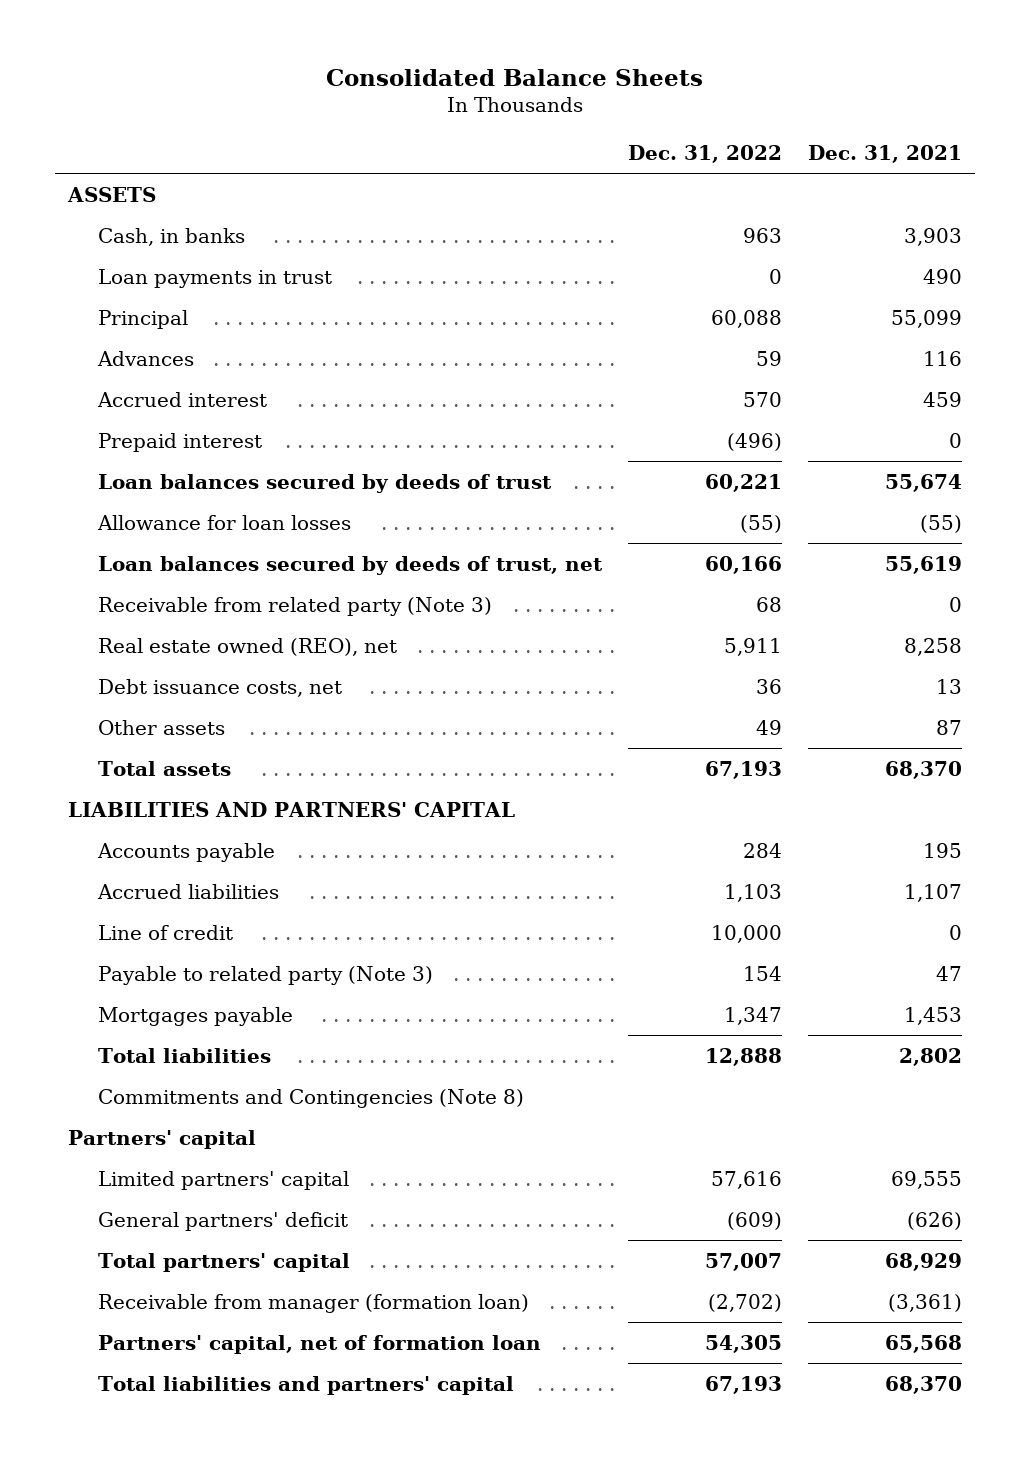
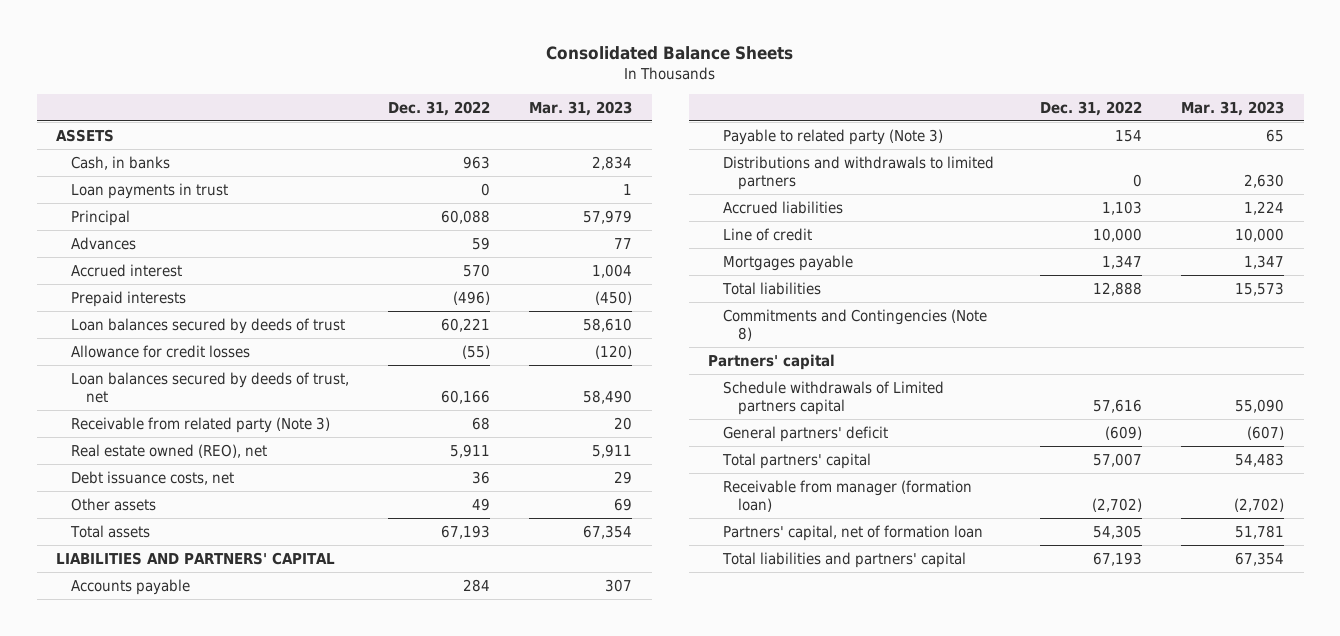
- | Dec. 31, 2022 | Dec. 31, 2021
+ | Dec. 31, 2022 | Mar. 31, 2023
- Prepaid interest | (496) | 0
+ Prepaid interests | (496) | (450)
- Allowance for loan losses | (55) | (55)
+ Allowance for credit losses | (55) | (120)
moved up: Payable to related party (Note 3) | 154 | 65
+ Distributions and withdrawals to limited partners | 0 | 2,630
- Limited partners' capital | 57,616 | 69,555
+ Schedule withdrawals of Limited partners capital | 57,616 | 55,090

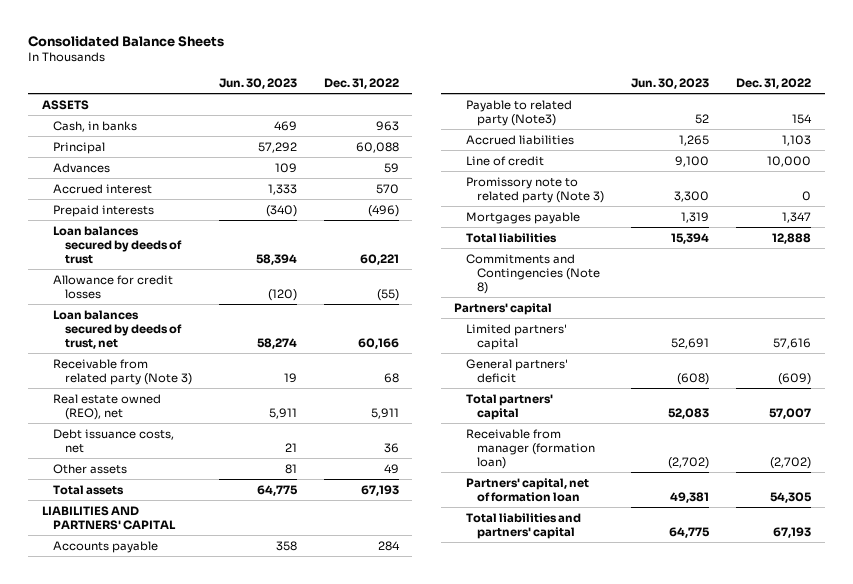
- | Dec. 31, 2022 | Mar. 31, 2023
+ | Jun. 30, 2023 | Dec. 31, 2022
- Loan payments in trust | 0 | 1
- Payable to related party (Note 3) | 154 | 65
- Distributions and withdrawals to limited partners | 0 | 2,630
+ Payable to related party (Note3) | 52 | 154
+ Promissory note to related party (Note 3) | 3,300 | 0
- Schedule withdrawals of Limited partners capital | 57,616 | 55,090
+ Limited partners' capital | 52,691 | 57,616

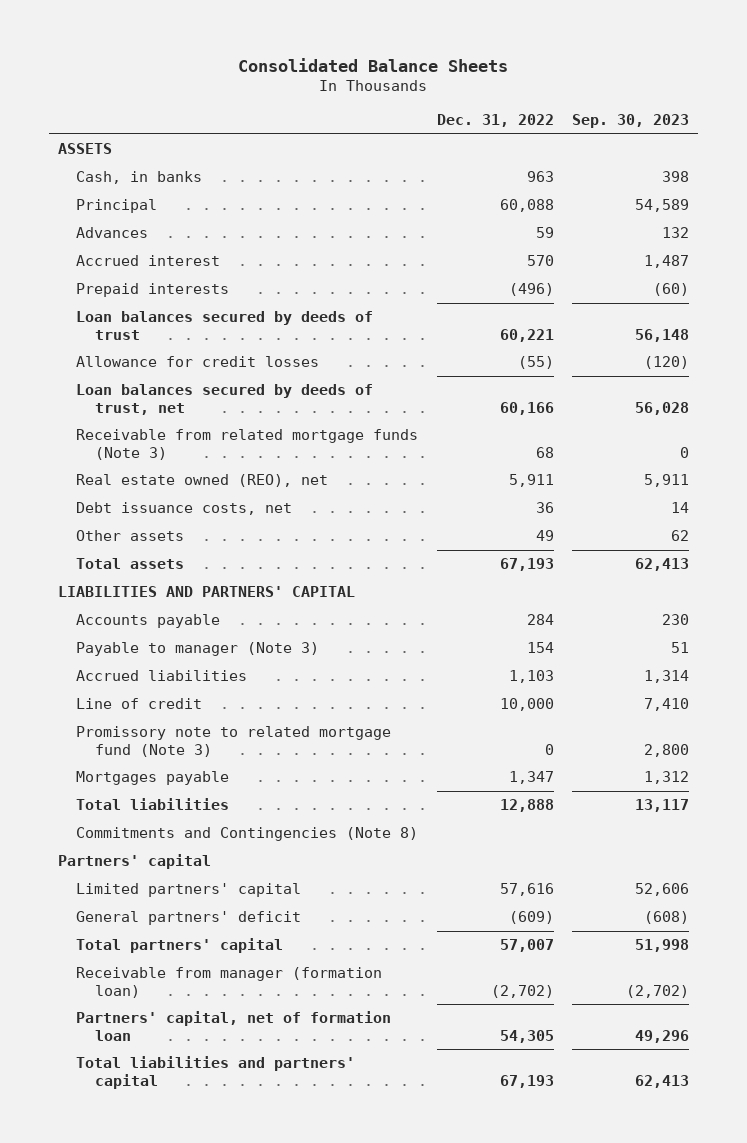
- | Jun. 30, 2023 | Dec. 31, 2022
+ | Dec. 31, 2022 | Sep. 30, 2023
- Receivable from related party (Note 3) | 19 | 68
+ Receivable from related mortgage funds (Note 3) | 68 | 0
- Payable to related party (Note3) | 52 | 154
+ Payable to manager (Note 3) | 154 | 51
- Promissory note to related party (Note 3) | 3,300 | 0
+ Promissory note to related mortgage fund (Note 3) | 0 | 2,800

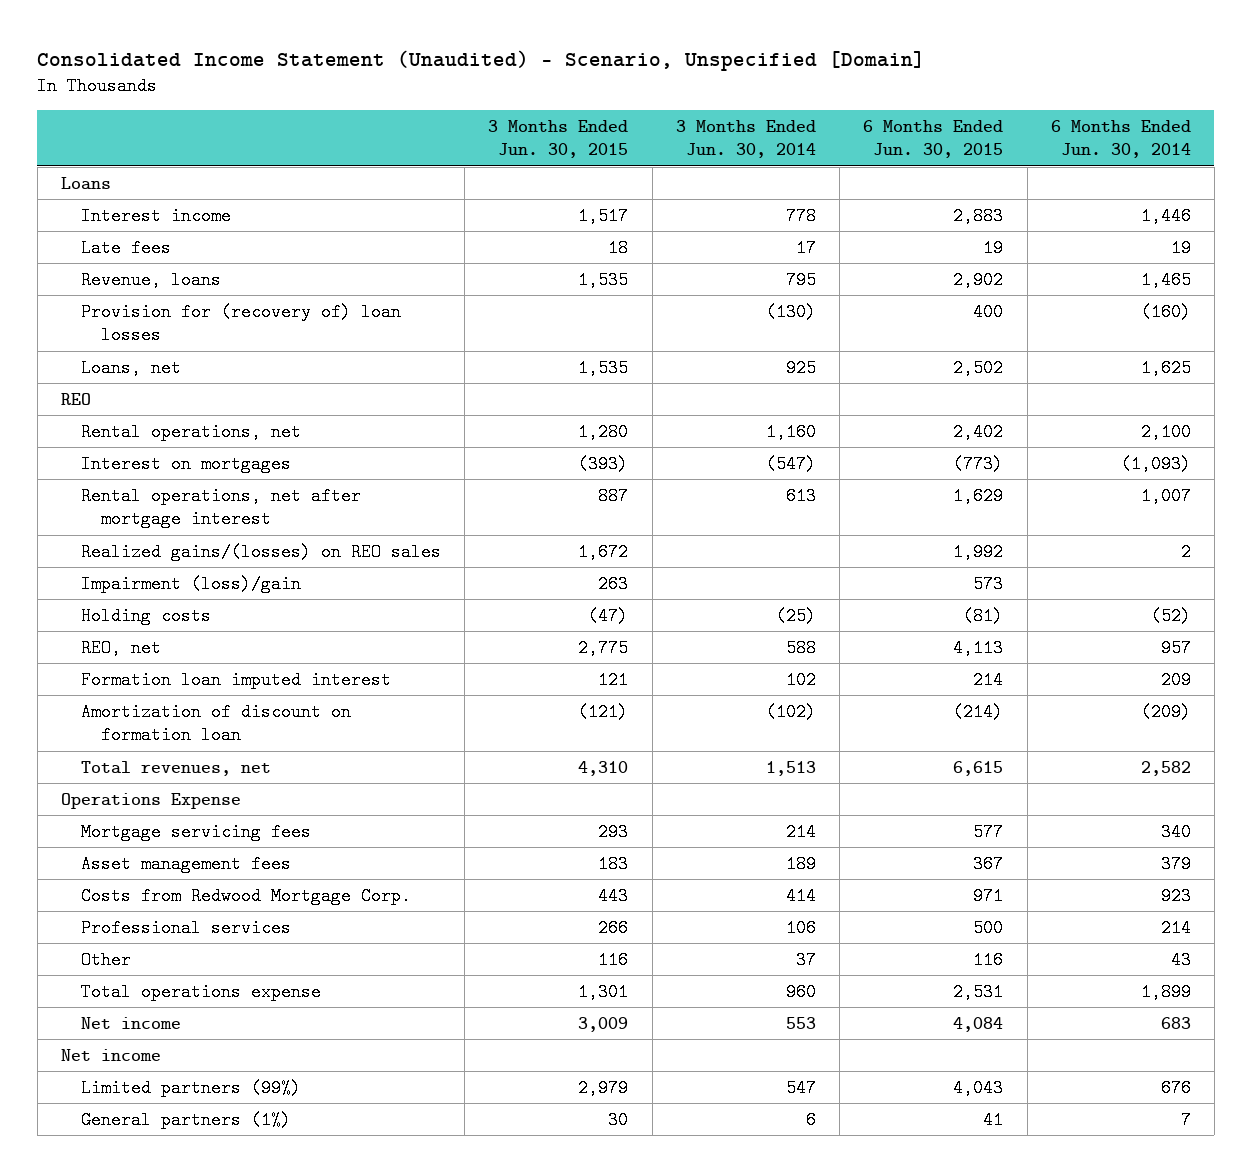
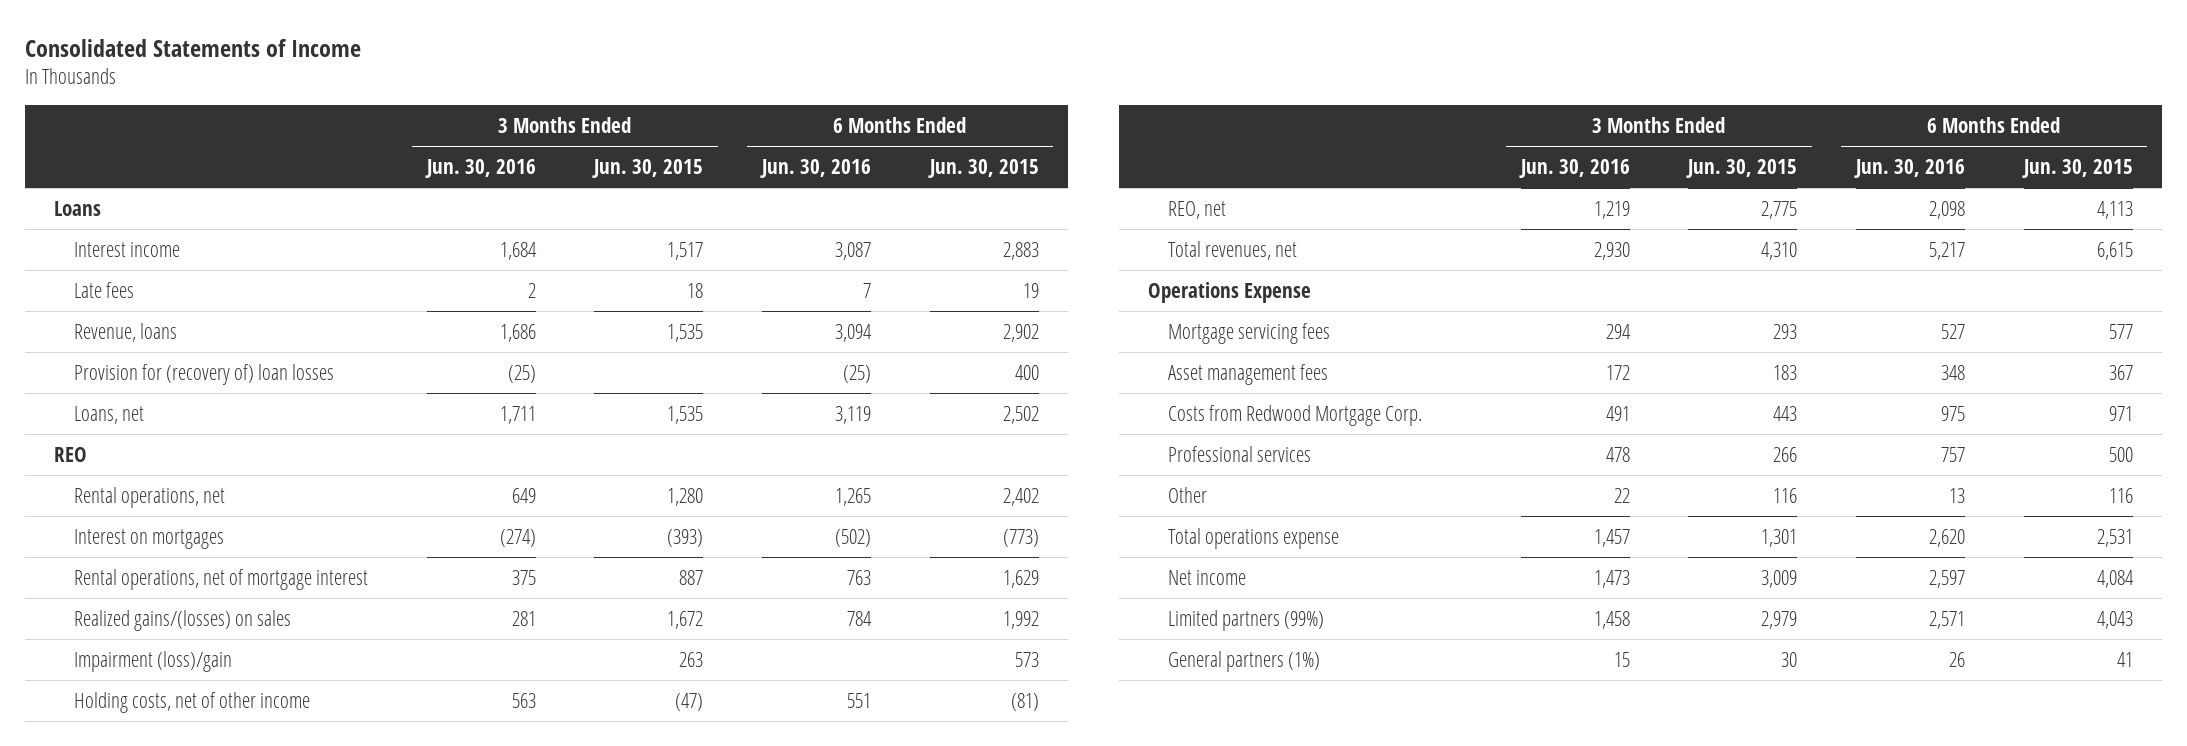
- Consolidated Income Statement (Unaudited) - Scenario, Unspecified [Domain]
+ Consolidated Statements of Income
- | 3 Months Ended Jun. 30, 2015 | 3 Months Ended Jun. 30, 2014 | 6 Months Ended Jun. 30, 2015 | 6 Months Ended Jun. 30, 2014
+ | 3 Months Ended Jun. 30, 2016 | 3 Months Ended Jun. 30, 2015 | 6 Months Ended Jun. 30, 2016 | 6 Months Ended Jun. 30, 2015
- Rental operations, net after mortgage interest | 887 | 613 | 1,629 | 1,007
- Realized gains/(losses) on REO sales | 1,672 | | 1,992 | 2
+ Rental operations, net of mortgage interest | 375 | 887 | 763 | 1,629
+ Realized gains/(losses) on sales | 281 | 1,672 | 784 | 1,992
- Holding costs | (47) | (25) | (81) | (52)
+ Holding costs, net of other income | 563 | (47) | 551 | (81)
- Formation loan imputed interest | 121 | 102 | 214 | 209
- Amortization of discount on formation loan | (121) | (102) | (214) | (209)
- Net income

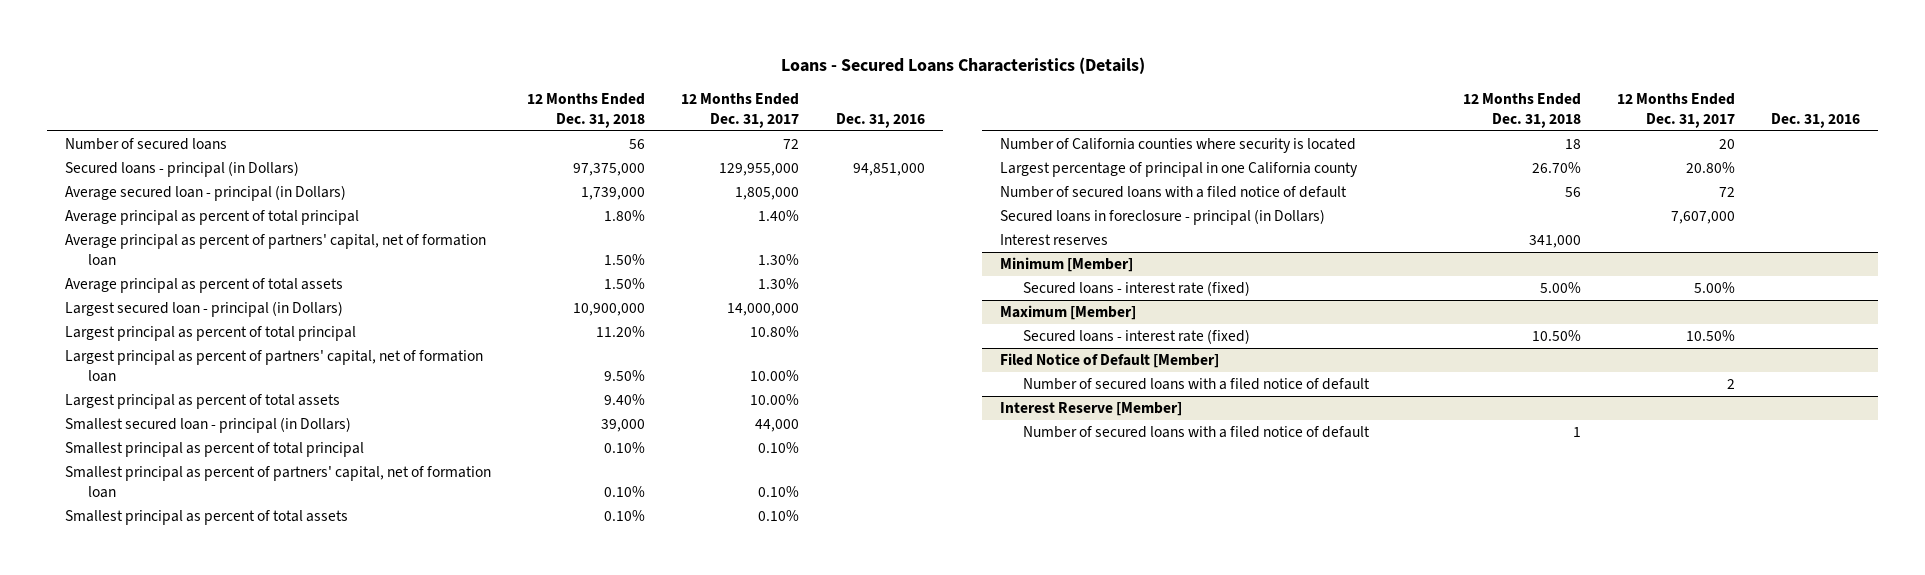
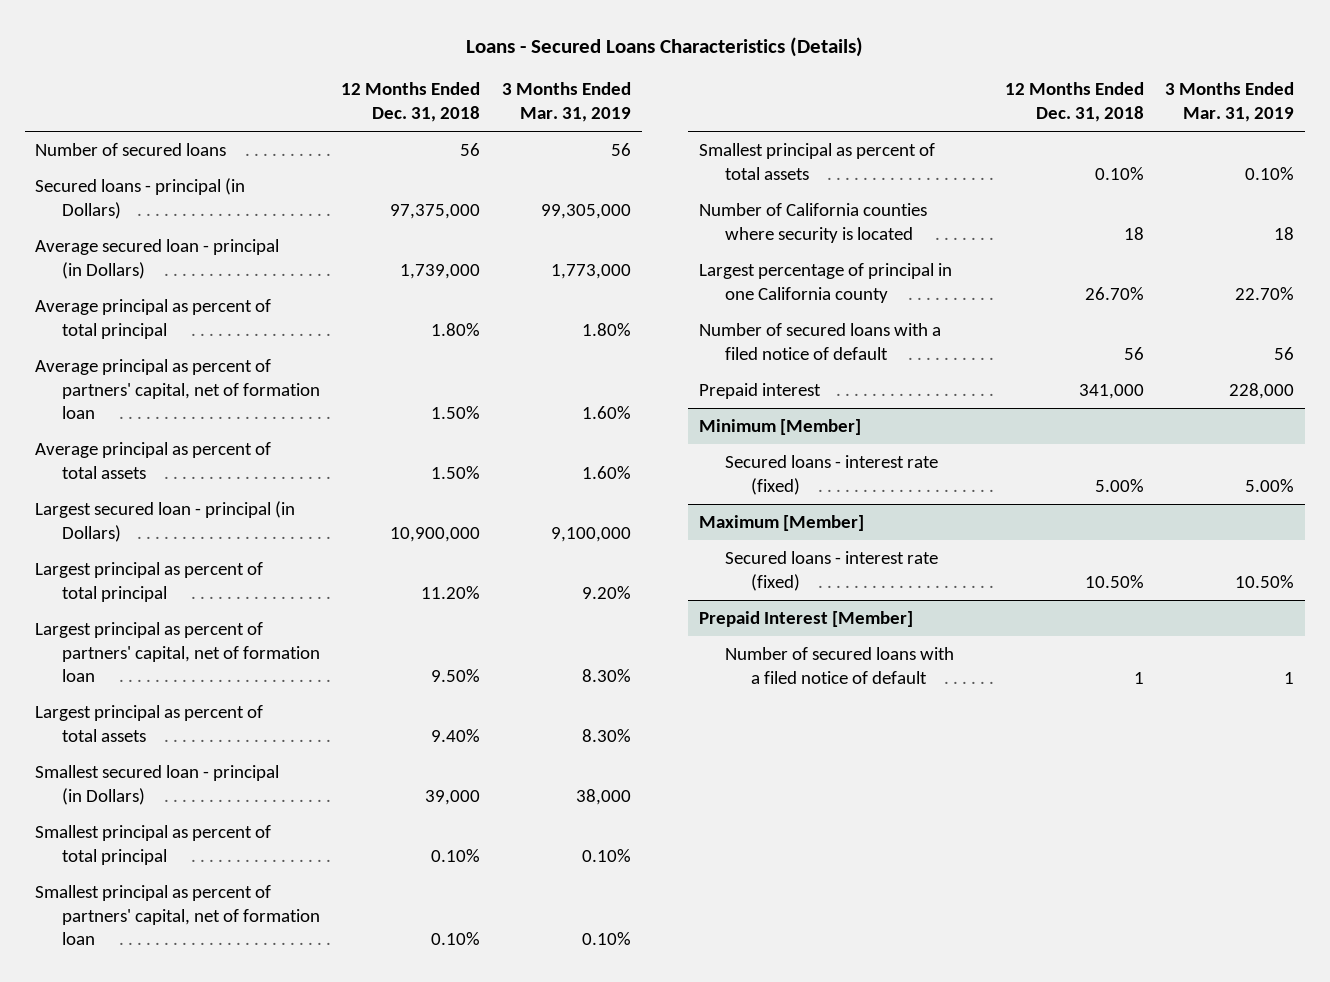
- | 12 Months Ended Dec. 31, 2018 | 12 Months Ended Dec. 31, 2017 | Dec. 31, 2016
+ | 12 Months Ended Dec. 31, 2018 | 3 Months Ended Mar. 31, 2019
- Secured loans in foreclosure - principal (in Dollars) | | 7,607,000 |
- Interest reserves | 341,000 | |
+ Prepaid interest | 341,000 | 228,000
- Filed Notice of Default [Member]
- Number of secured loans with a filed notice of default | | 2 |
- Interest Reserve [Member]
+ Prepaid Interest [Member]

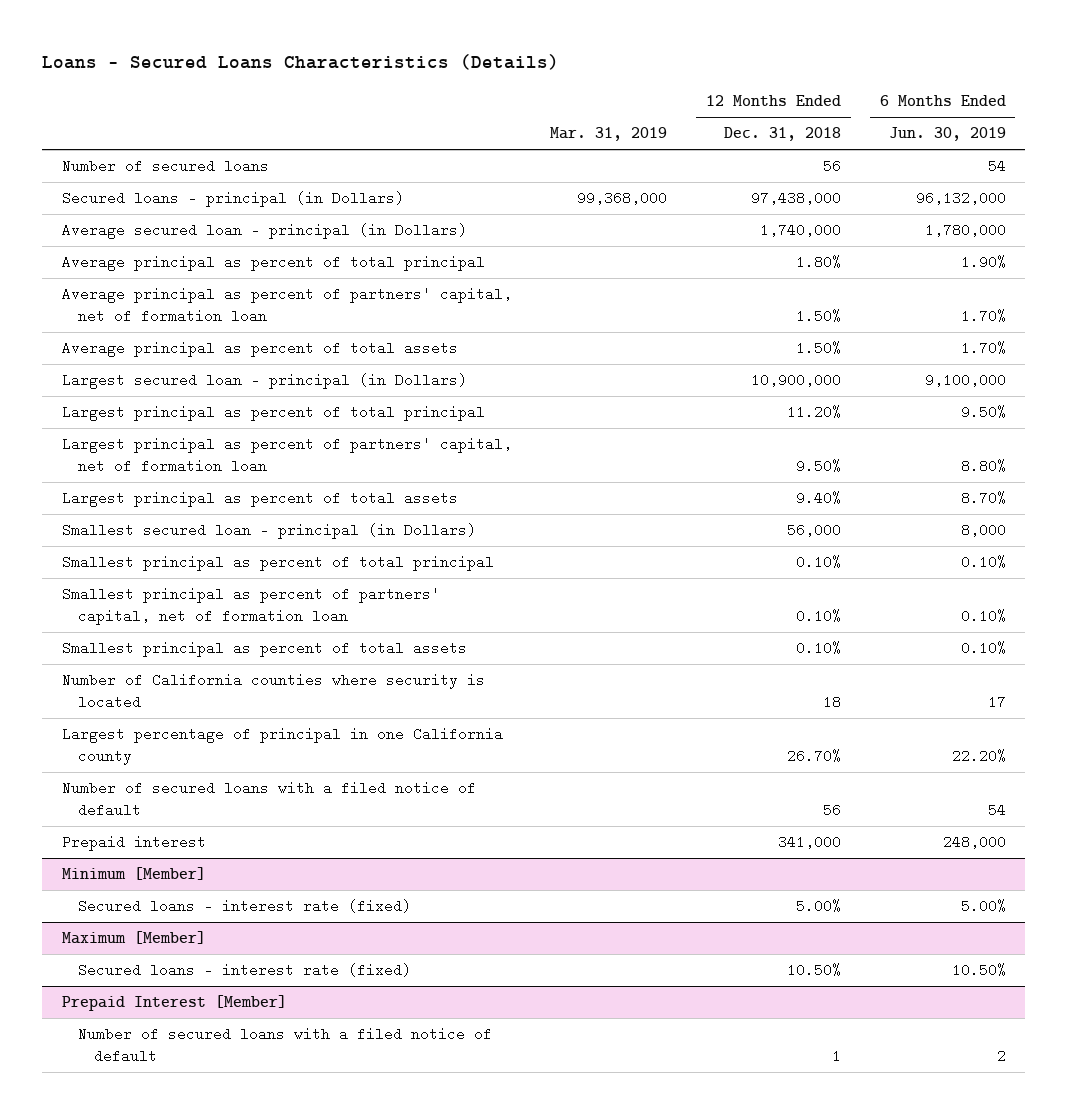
- | 12 Months Ended Dec. 31, 2018 | 3 Months Ended Mar. 31, 2019
+ | Mar. 31, 2019 | 12 Months Ended Dec. 31, 2018 | 6 Months Ended Jun. 30, 2019
- Secured loans - principal (in Dollars) | 97,375,000 | 99,305,000
- Average secured loan - principal (in Dollars) | 1,739,000 | 1,773,000
+ Secured loans - principal (in Dollars) | 99,368,000 | 97,438,000 | 96,132,000
+ Average secured loan - principal (in Dollars) | | 1,740,000 | 1,780,000
- Smallest secured loan - principal (in Dollars) | 39,000 | 38,000
+ Smallest secured loan - principal (in Dollars) | | 56,000 | 8,000

